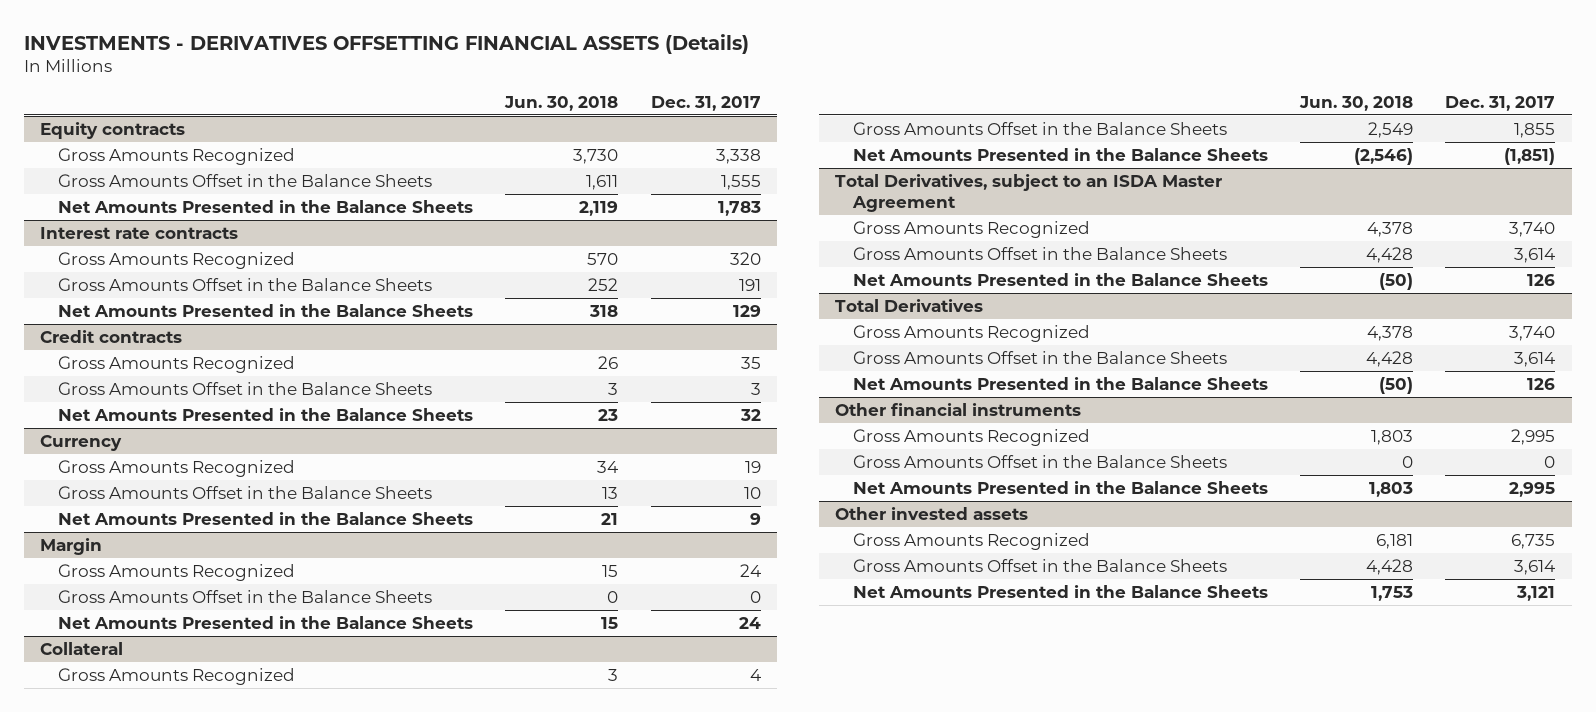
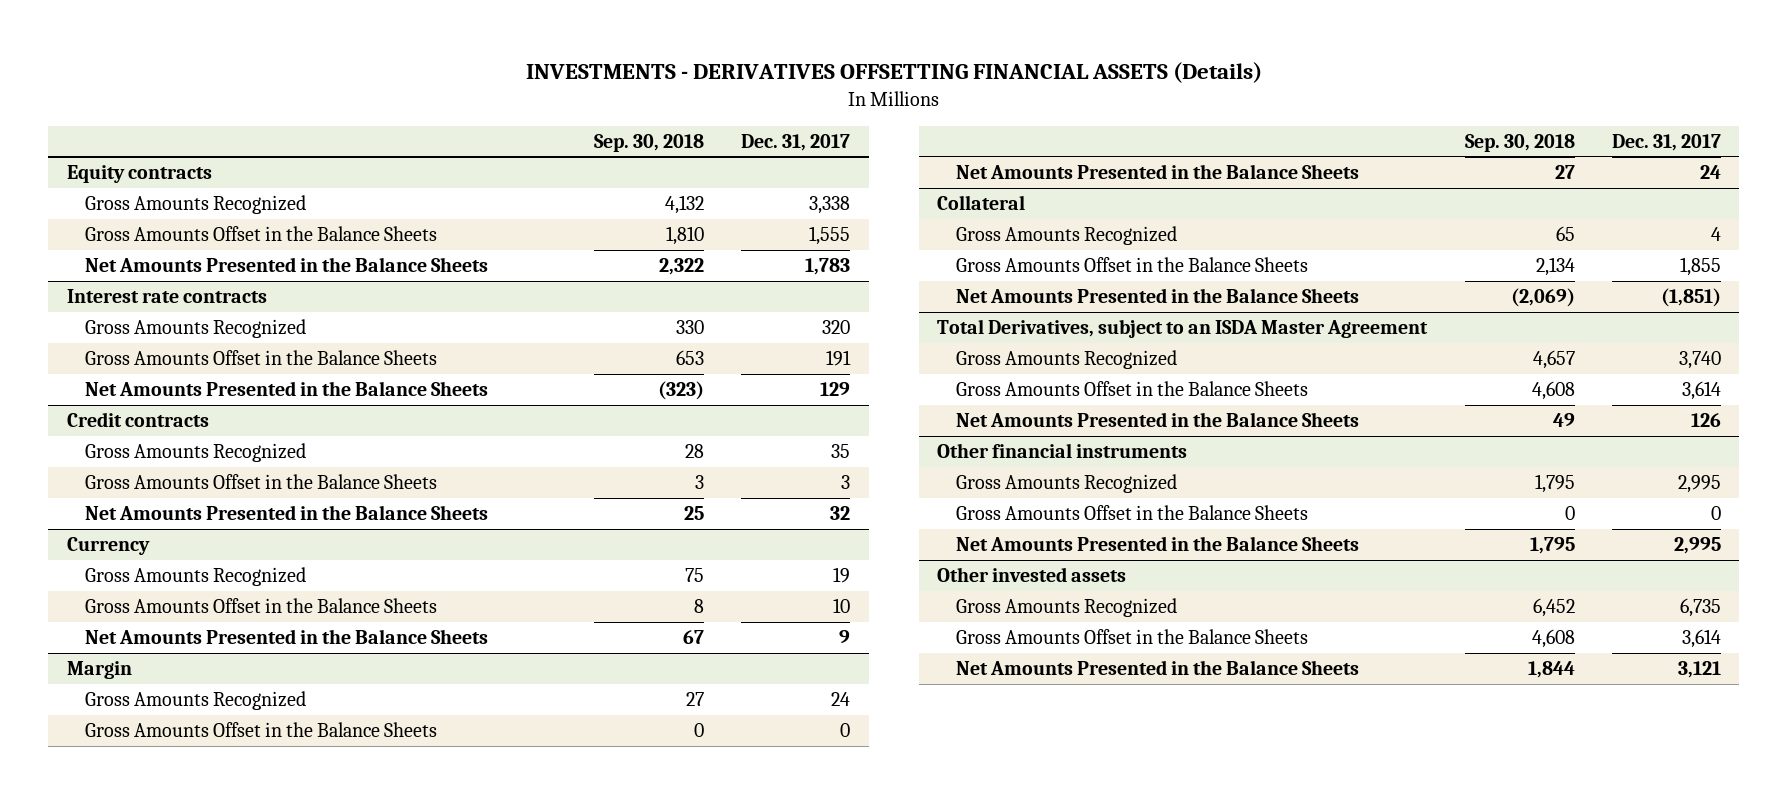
- | Jun. 30, 2018 | Dec. 31, 2017
+ | Sep. 30, 2018 | Dec. 31, 2017
- Total Derivatives
- Gross Amounts Recognized | 4,378 | 3,740
- Gross Amounts Offset in the Balance Sheets | 4,428 | 3,614
- Net Amounts Presented in the Balance Sheets | (50) | 126

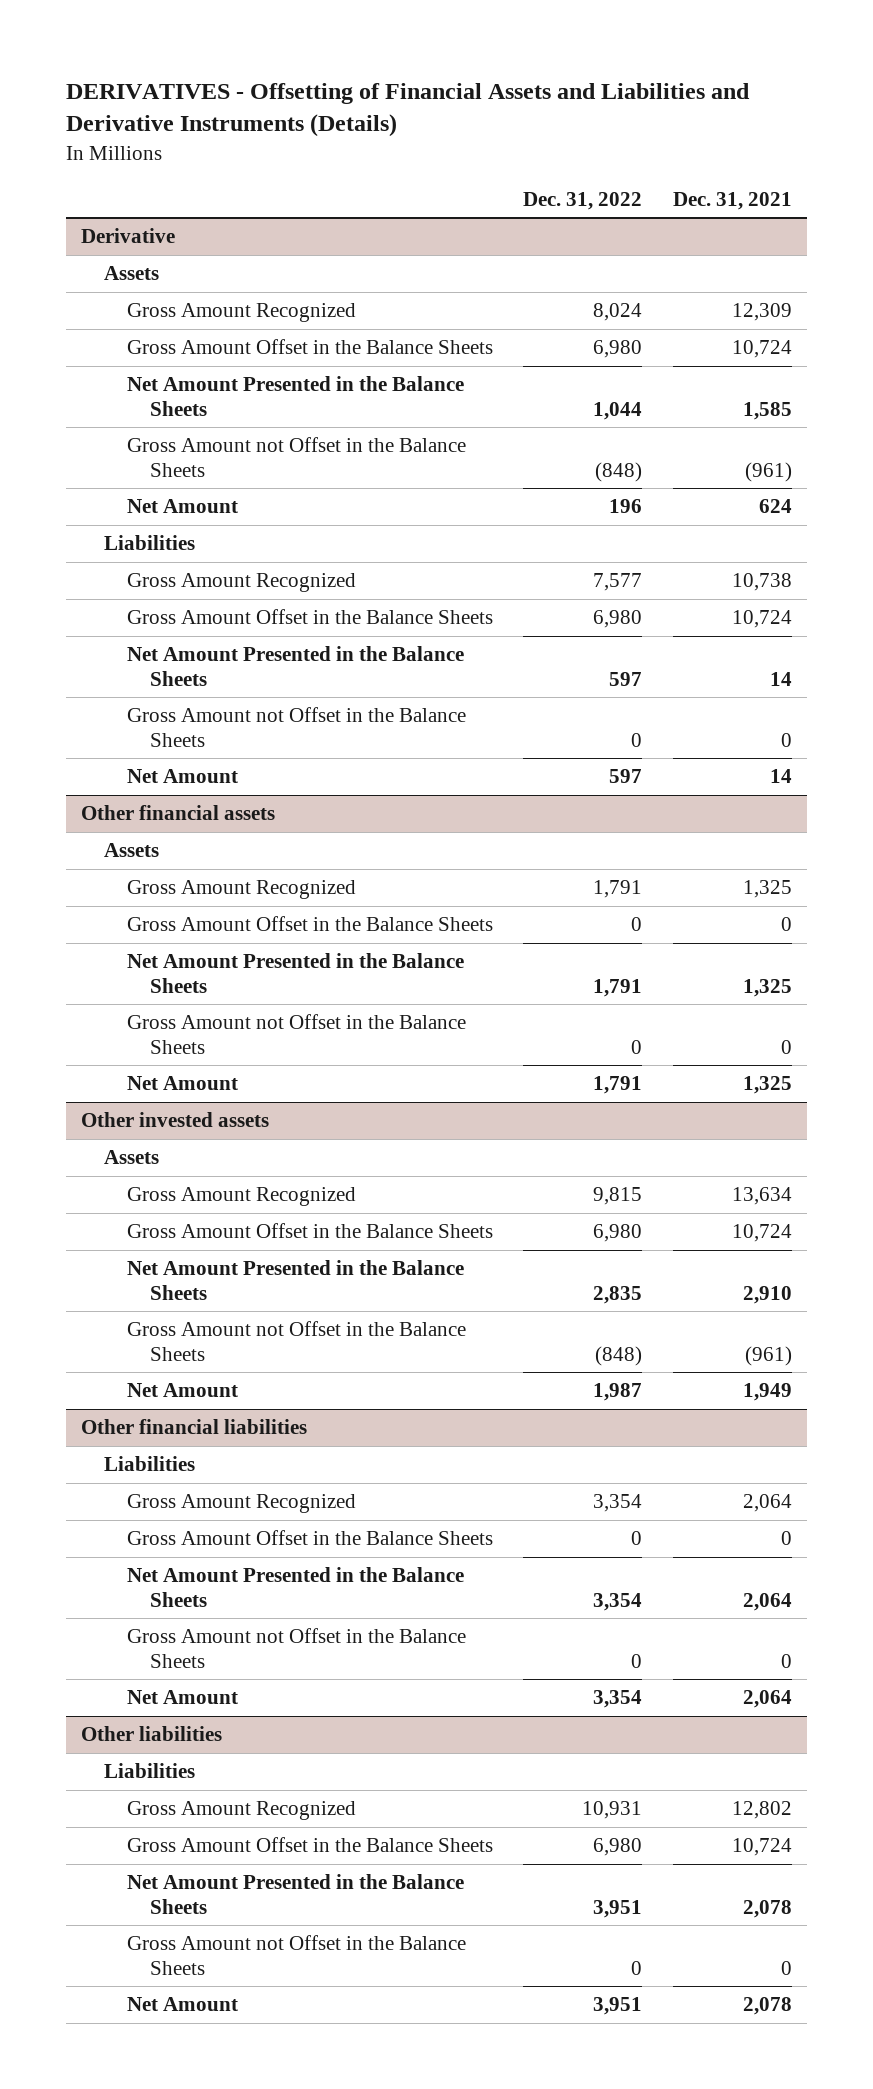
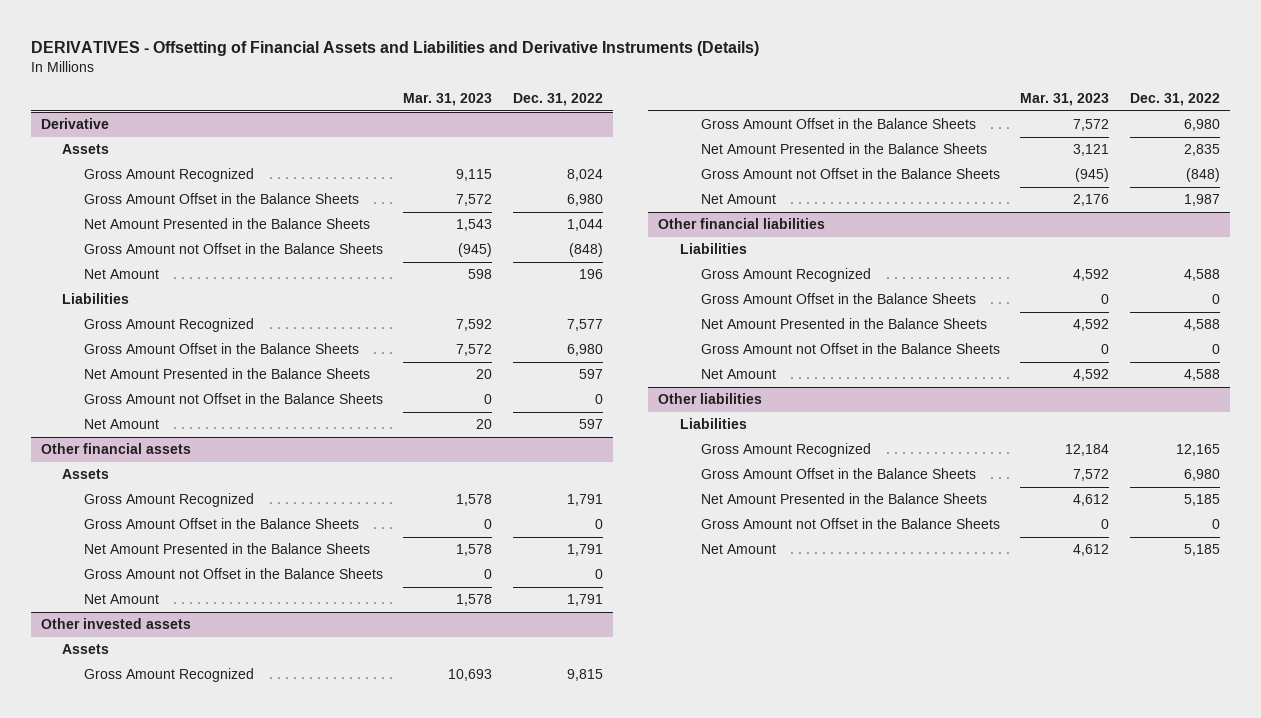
- | Dec. 31, 2022 | Dec. 31, 2021
+ | Mar. 31, 2023 | Dec. 31, 2022
@ Other financial liabilities
- Gross Amount Recognized | 3,354 | 2,064
+ Gross Amount Recognized | 4,592 | 4,588
- Net Amount Presented in the Balance Sheets | 3,354 | 2,064
+ Net Amount Presented in the Balance Sheets | 4,592 | 4,588
- Net Amount | 3,354 | 2,064
+ Net Amount | 4,592 | 4,588
@ Other liabilities
- Gross Amount Recognized | 10,931 | 12,802
+ Gross Amount Recognized | 12,184 | 12,165
- Net Amount Presented in the Balance Sheets | 3,951 | 2,078
+ Net Amount Presented in the Balance Sheets | 4,612 | 5,185
- Net Amount | 3,951 | 2,078
+ Net Amount | 4,612 | 5,185

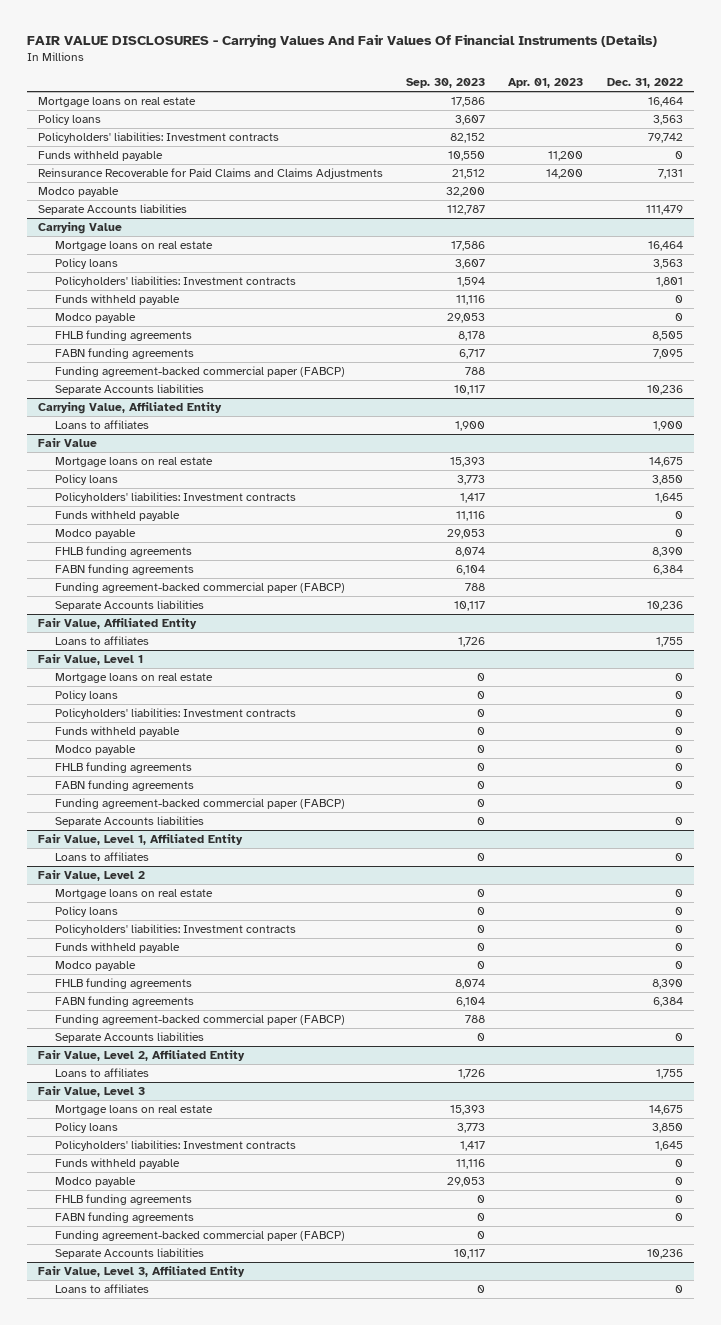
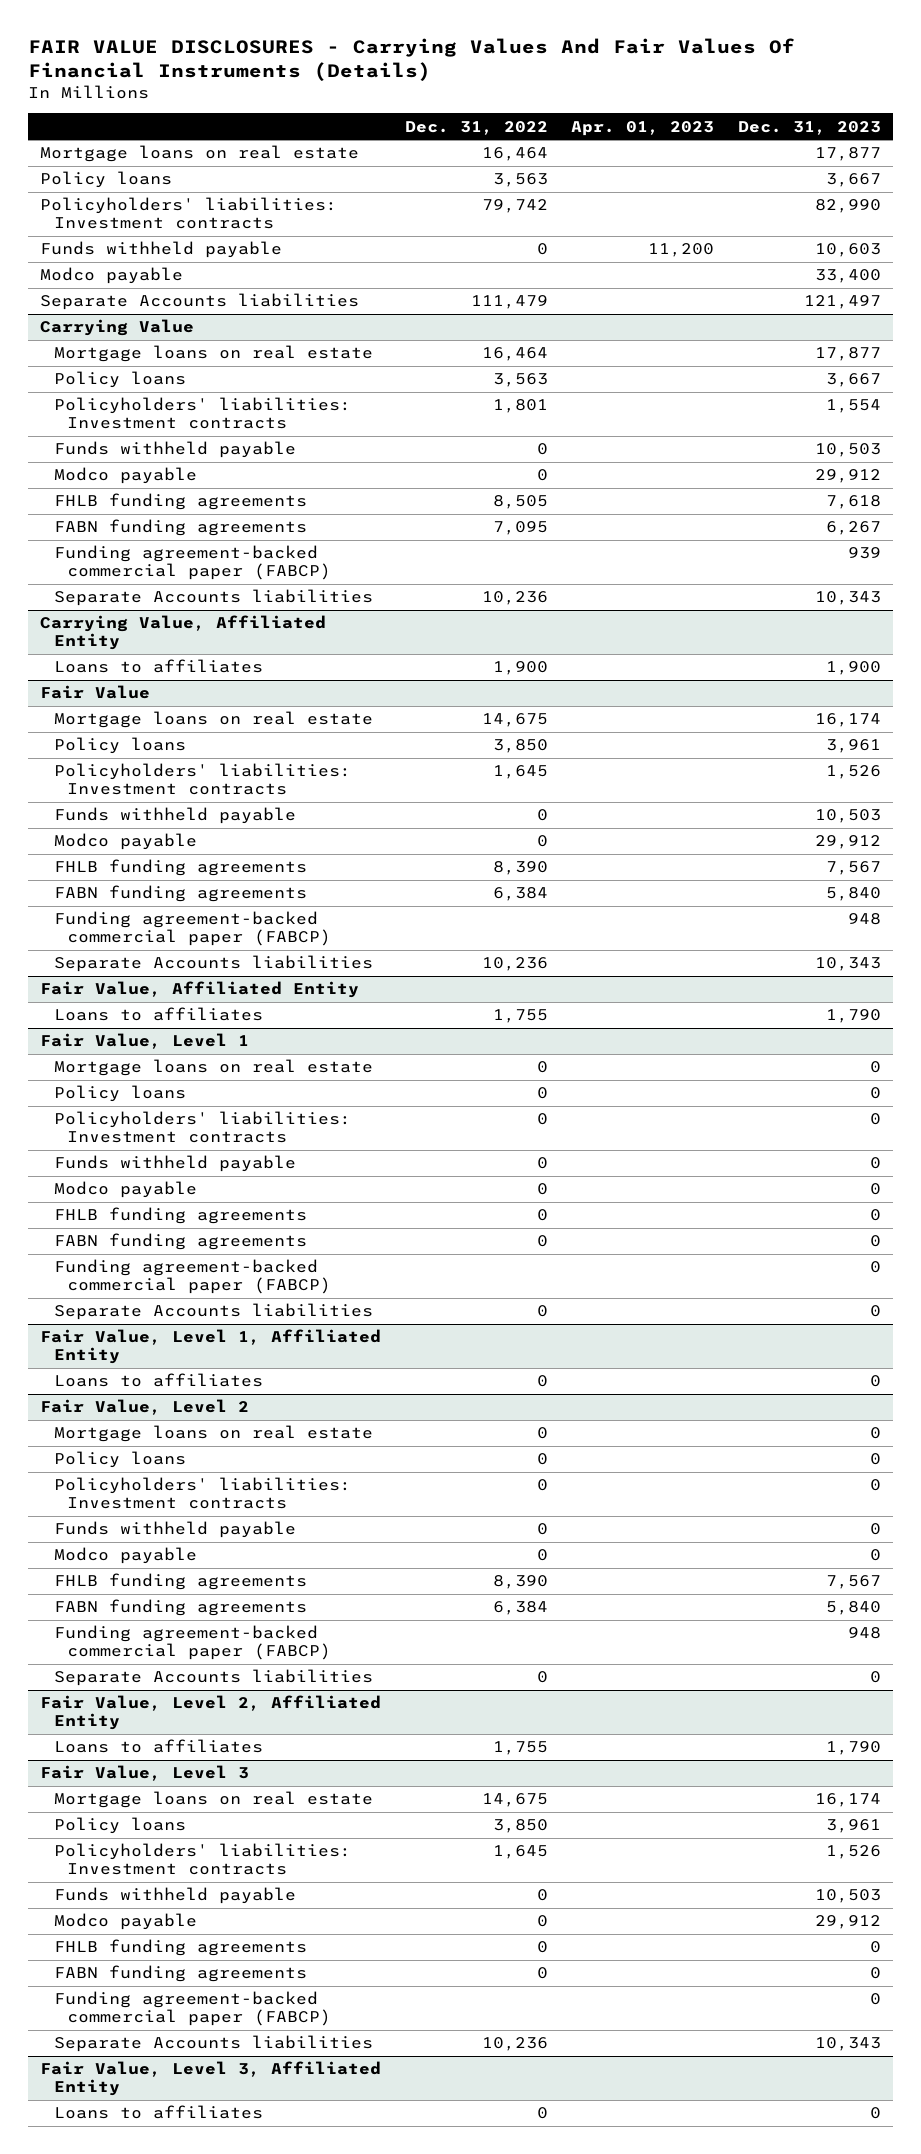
- | Sep. 30, 2023 | Apr. 01, 2023 | Dec. 31, 2022
+ | Dec. 31, 2022 | Apr. 01, 2023 | Dec. 31, 2023
- Reinsurance Recoverable for Paid Claims and Claims Adjustments | 21,512 | 14,200 | 7,131

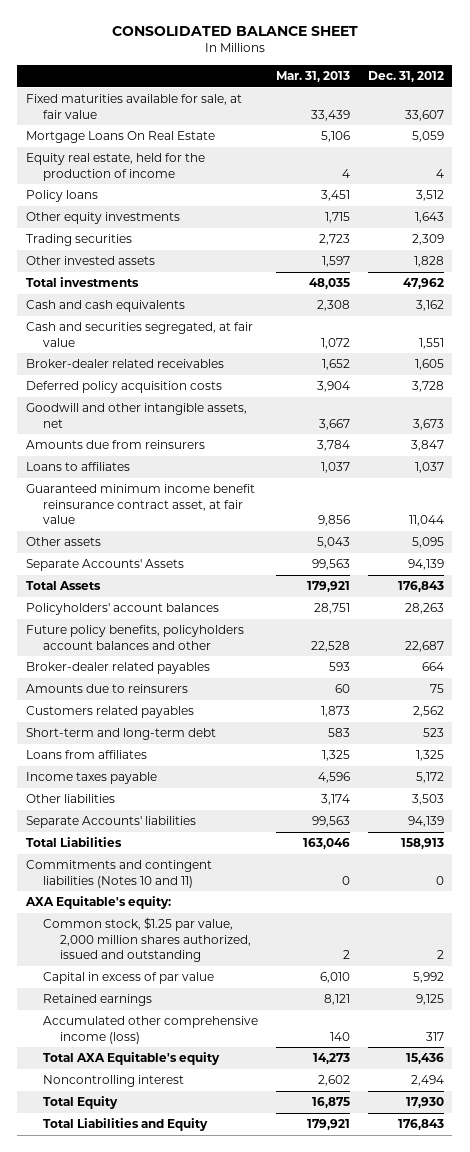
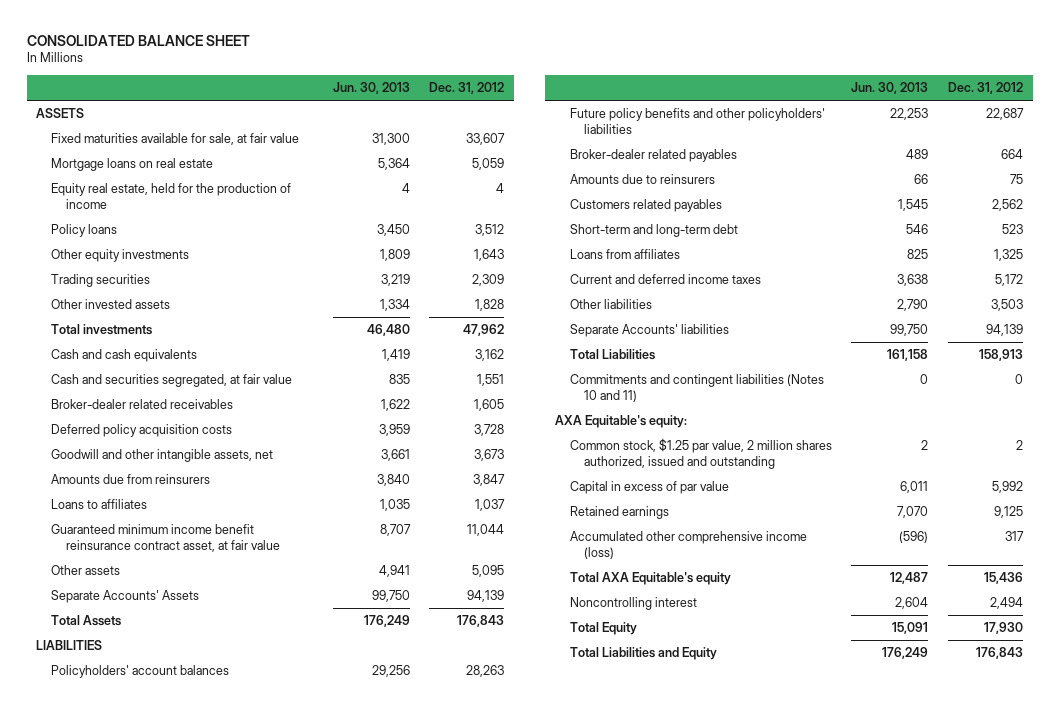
- | Mar. 31, 2013 | Dec. 31, 2012
+ | Jun. 30, 2013 | Dec. 31, 2012
+ ASSETS
- Mortgage Loans On Real Estate | 5,106 | 5,059
+ Mortgage loans on real estate | 5,364 | 5,059
+ LIABILITIES
- Future policy benefits, policyholders account balances and other | 22,528 | 22,687
+ Future policy benefits and other policyholders' liabilities | 22,253 | 22,687
- Income taxes payable | 4,596 | 5,172
+ Current and deferred income taxes | 3,638 | 5,172
- Common stock, $1.25 par value, 2,000 million shares authorized, issued and outstanding | 2 | 2
+ Common stock, $1.25 par value, 2 million shares authorized, issued and outstanding | 2 | 2

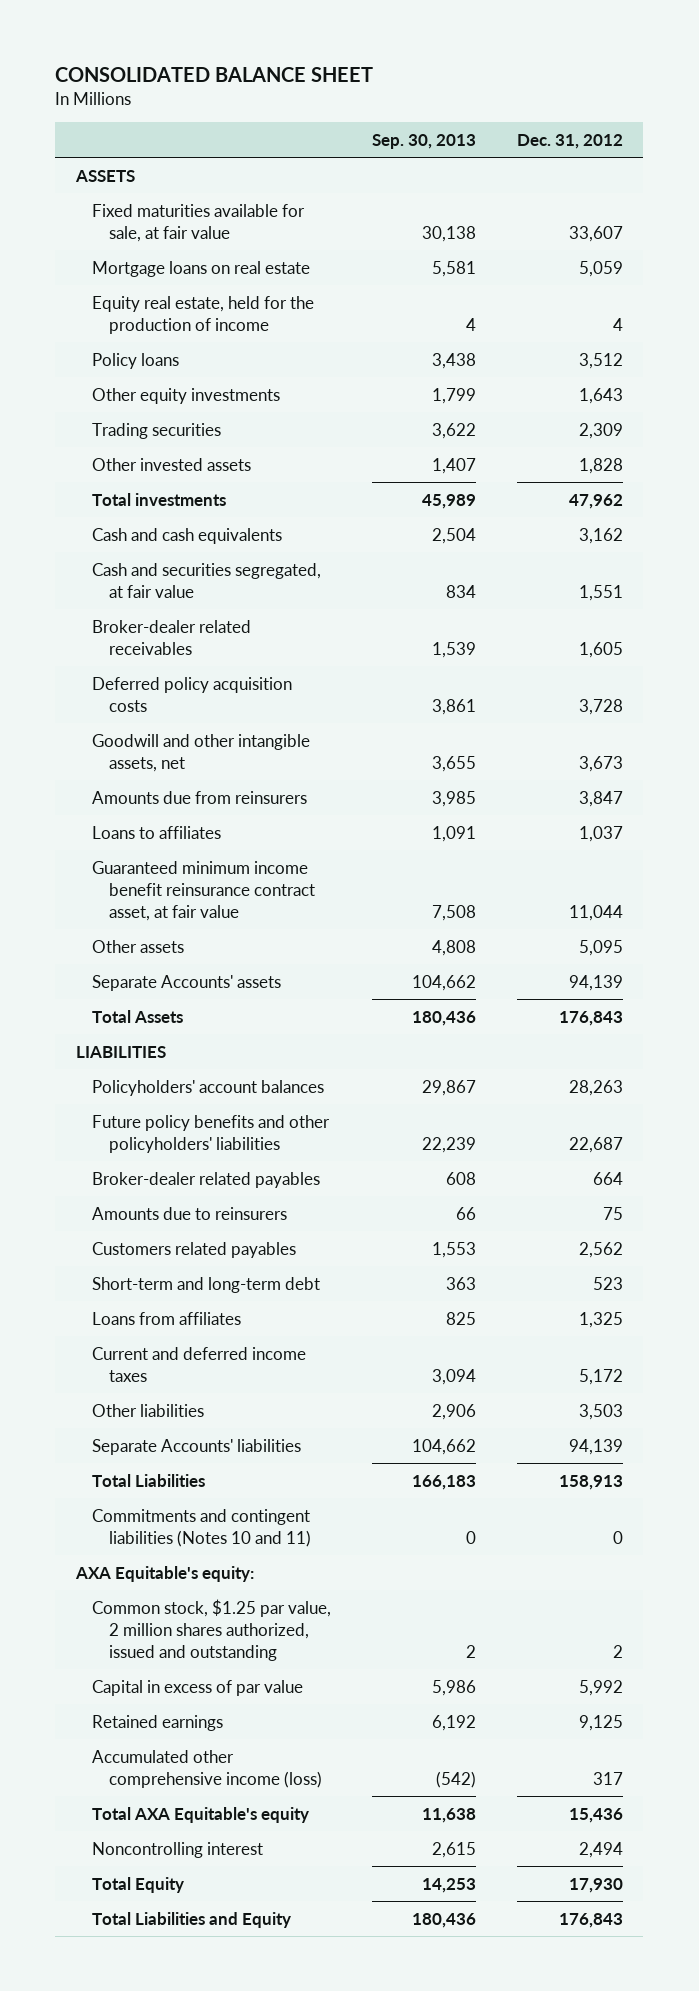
- | Jun. 30, 2013 | Dec. 31, 2012
+ | Sep. 30, 2013 | Dec. 31, 2012
- Separate Accounts' Assets | 99,750 | 94,139
+ Separate Accounts' assets | 104,662 | 94,139

